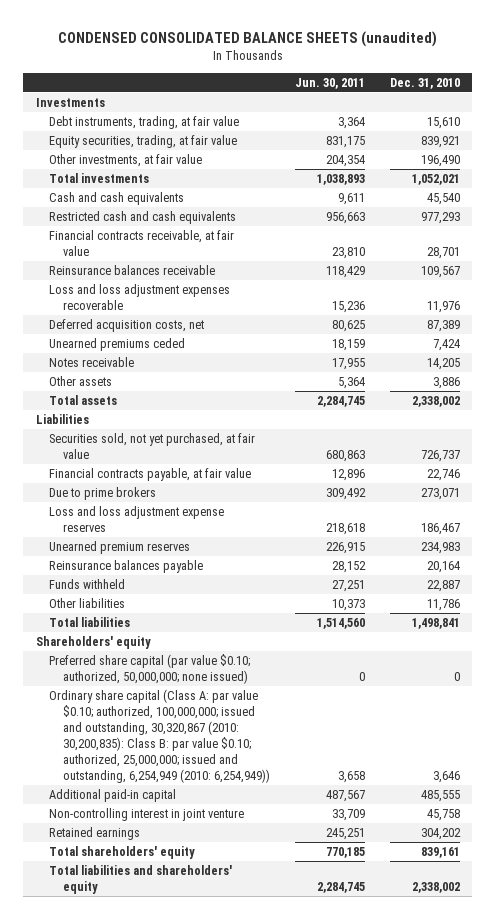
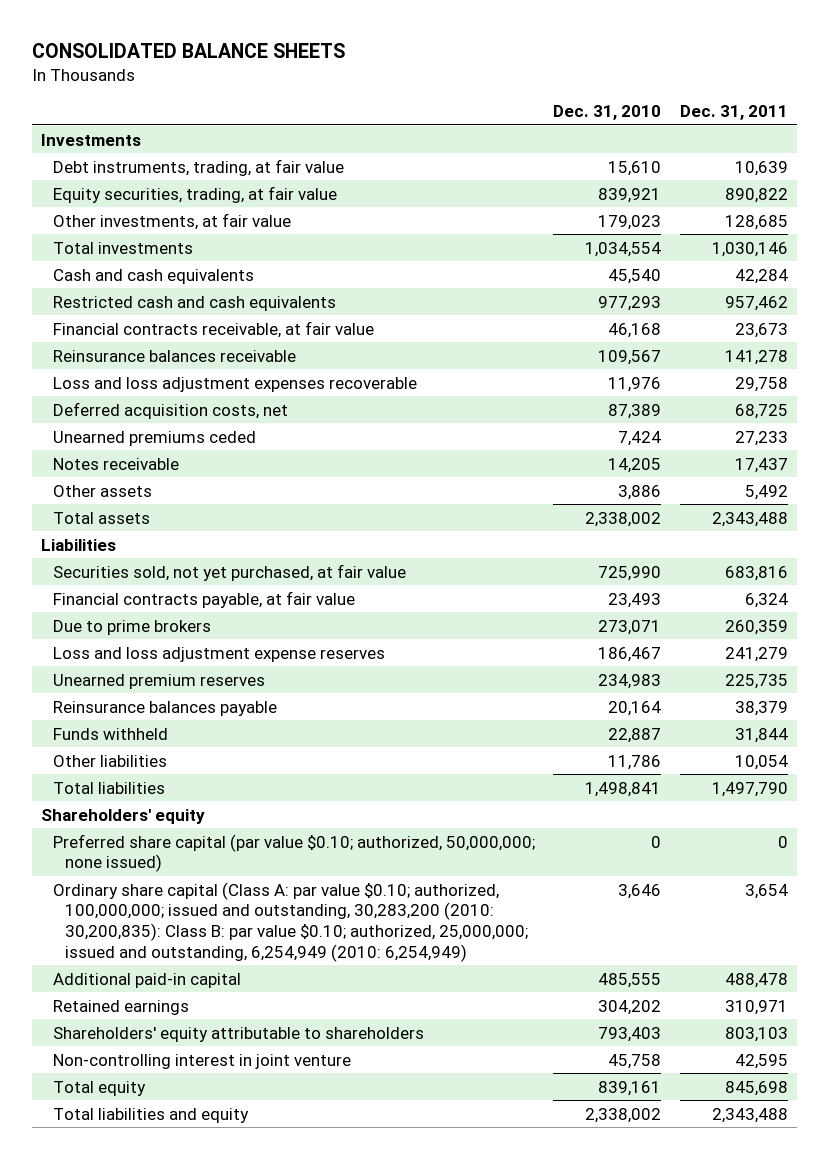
- CONDENSED CONSOLIDATED BALANCE SHEETS (unaudited)
+ CONSOLIDATED BALANCE SHEETS
- | Jun. 30, 2011 | Dec. 31, 2010
+ | Dec. 31, 2010 | Dec. 31, 2011
- Other investments, at fair value | 204,354 | 196,490
- Total investments | 1,038,893 | 1,052,021
+ Other investments, at fair value | 179,023 | 128,685
+ Total investments | 1,034,554 | 1,030,146
- Financial contracts receivable, at fair value | 23,810 | 28,701
+ Financial contracts receivable, at fair value | 46,168 | 23,673
- Securities sold, not yet purchased, at fair value | 680,863 | 726,737
- Financial contracts payable, at fair value | 12,896 | 22,746
+ Securities sold, not yet purchased, at fair value | 725,990 | 683,816
+ Financial contracts payable, at fair value | 23,493 | 6,324
- Ordinary share capital (Class A: par value $0.10; authorized, 100,000,000; issued and outstanding, 30,320,867 (2010: 30,200,835): Class B: par value $0.10; authorized, 25,000,000; issued and outstanding, 6,254,949 (2010: 6,254,949)) | 3,658 | 3,646
+ Ordinary share capital (Class A: par value $0.10; authorized, 100,000,000; issued and outstanding, 30,283,200 (2010: 30,200,835): Class B: par value $0.10; authorized, 25,000,000; issued and outstanding, 6,254,949 (2010: 6,254,949) | 3,646 | 3,654
- Total shareholders' equity | 770,185 | 839,161
- Total liabilities and shareholders' equity | 2,284,745 | 2,338,002
+ Shareholders' equity attributable to shareholders | 793,403 | 803,103
moved down: Non-controlling interest in joint venture | 45,758 | 42,595
+ Total equity | 839,161 | 845,698
+ Total liabilities and equity | 2,338,002 | 2,343,488

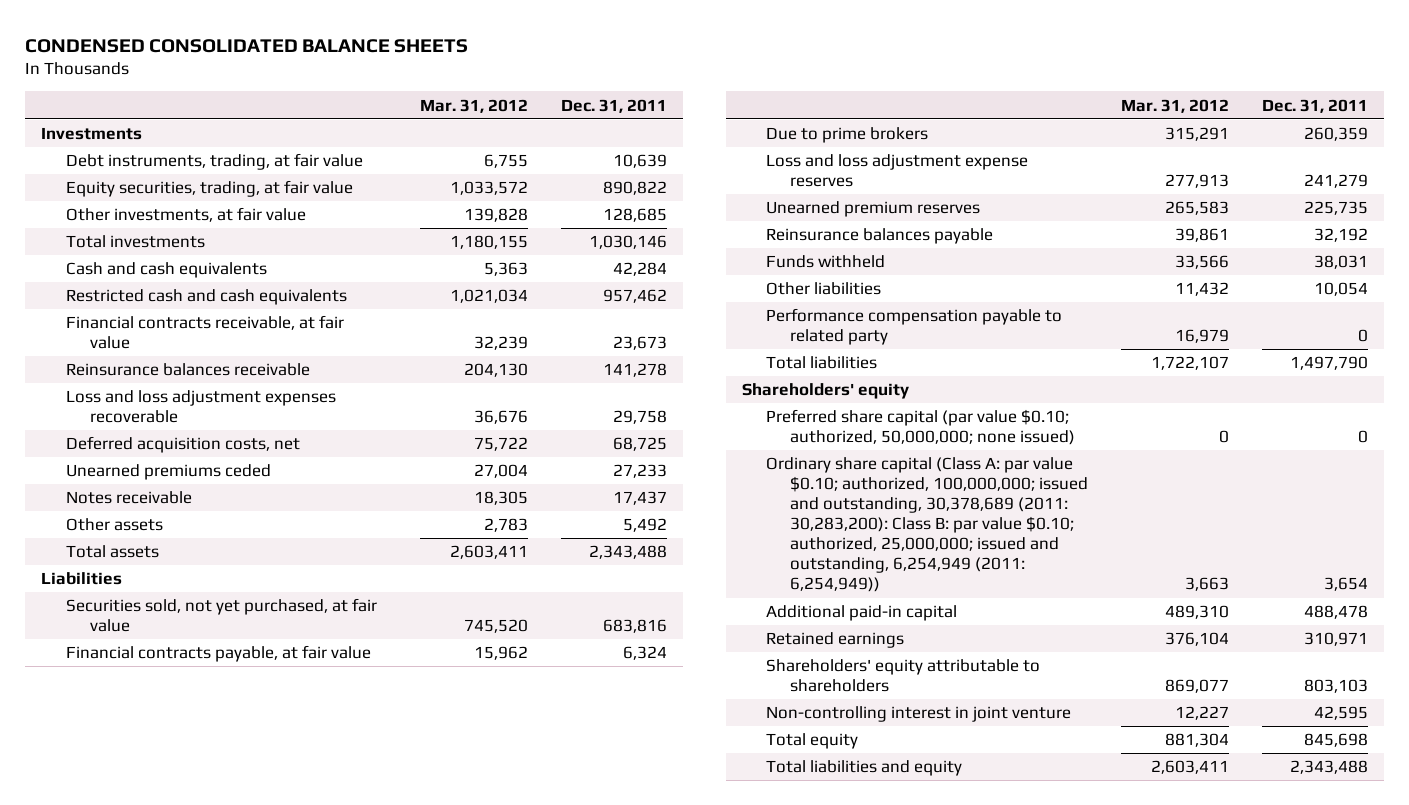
- CONSOLIDATED BALANCE SHEETS
+ CONDENSED CONSOLIDATED BALANCE SHEETS
- | Dec. 31, 2010 | Dec. 31, 2011
+ | Mar. 31, 2012 | Dec. 31, 2011
- Reinsurance balances payable | 20,164 | 38,379
- Funds withheld | 22,887 | 31,844
+ Reinsurance balances payable | 39,861 | 32,192
+ Funds withheld | 33,566 | 38,031
+ Performance compensation payable to related party | 16,979 | 0
- Ordinary share capital (Class A: par value $0.10; authorized, 100,000,000; issued and outstanding, 30,283,200 (2010: 30,200,835): Class B: par value $0.10; authorized, 25,000,000; issued and outstanding, 6,254,949 (2010: 6,254,949) | 3,646 | 3,654
+ Ordinary share capital (Class A: par value $0.10; authorized, 100,000,000; issued and outstanding, 30,378,689 (2011: 30,283,200): Class B: par value $0.10; authorized, 25,000,000; issued and outstanding, 6,254,949 (2011: 6,254,949)) | 3,663 | 3,654

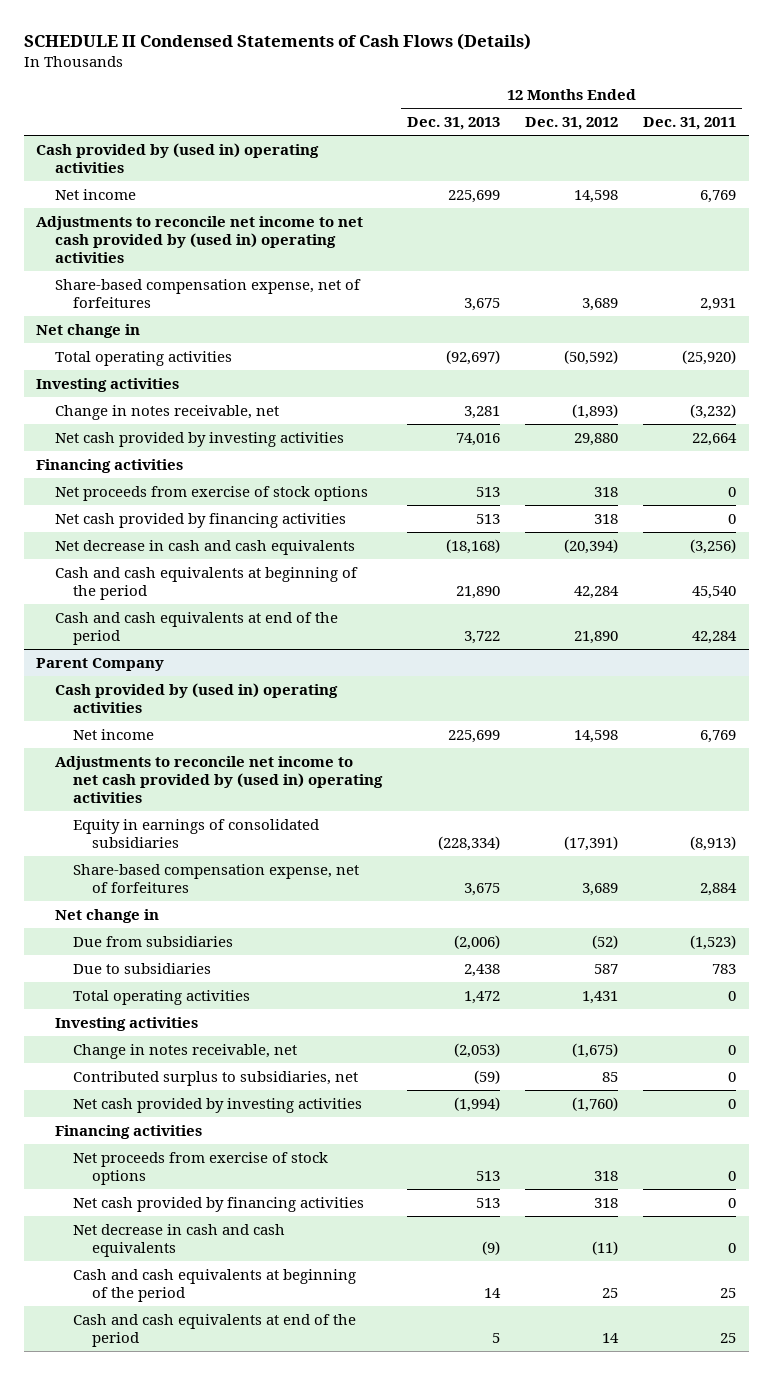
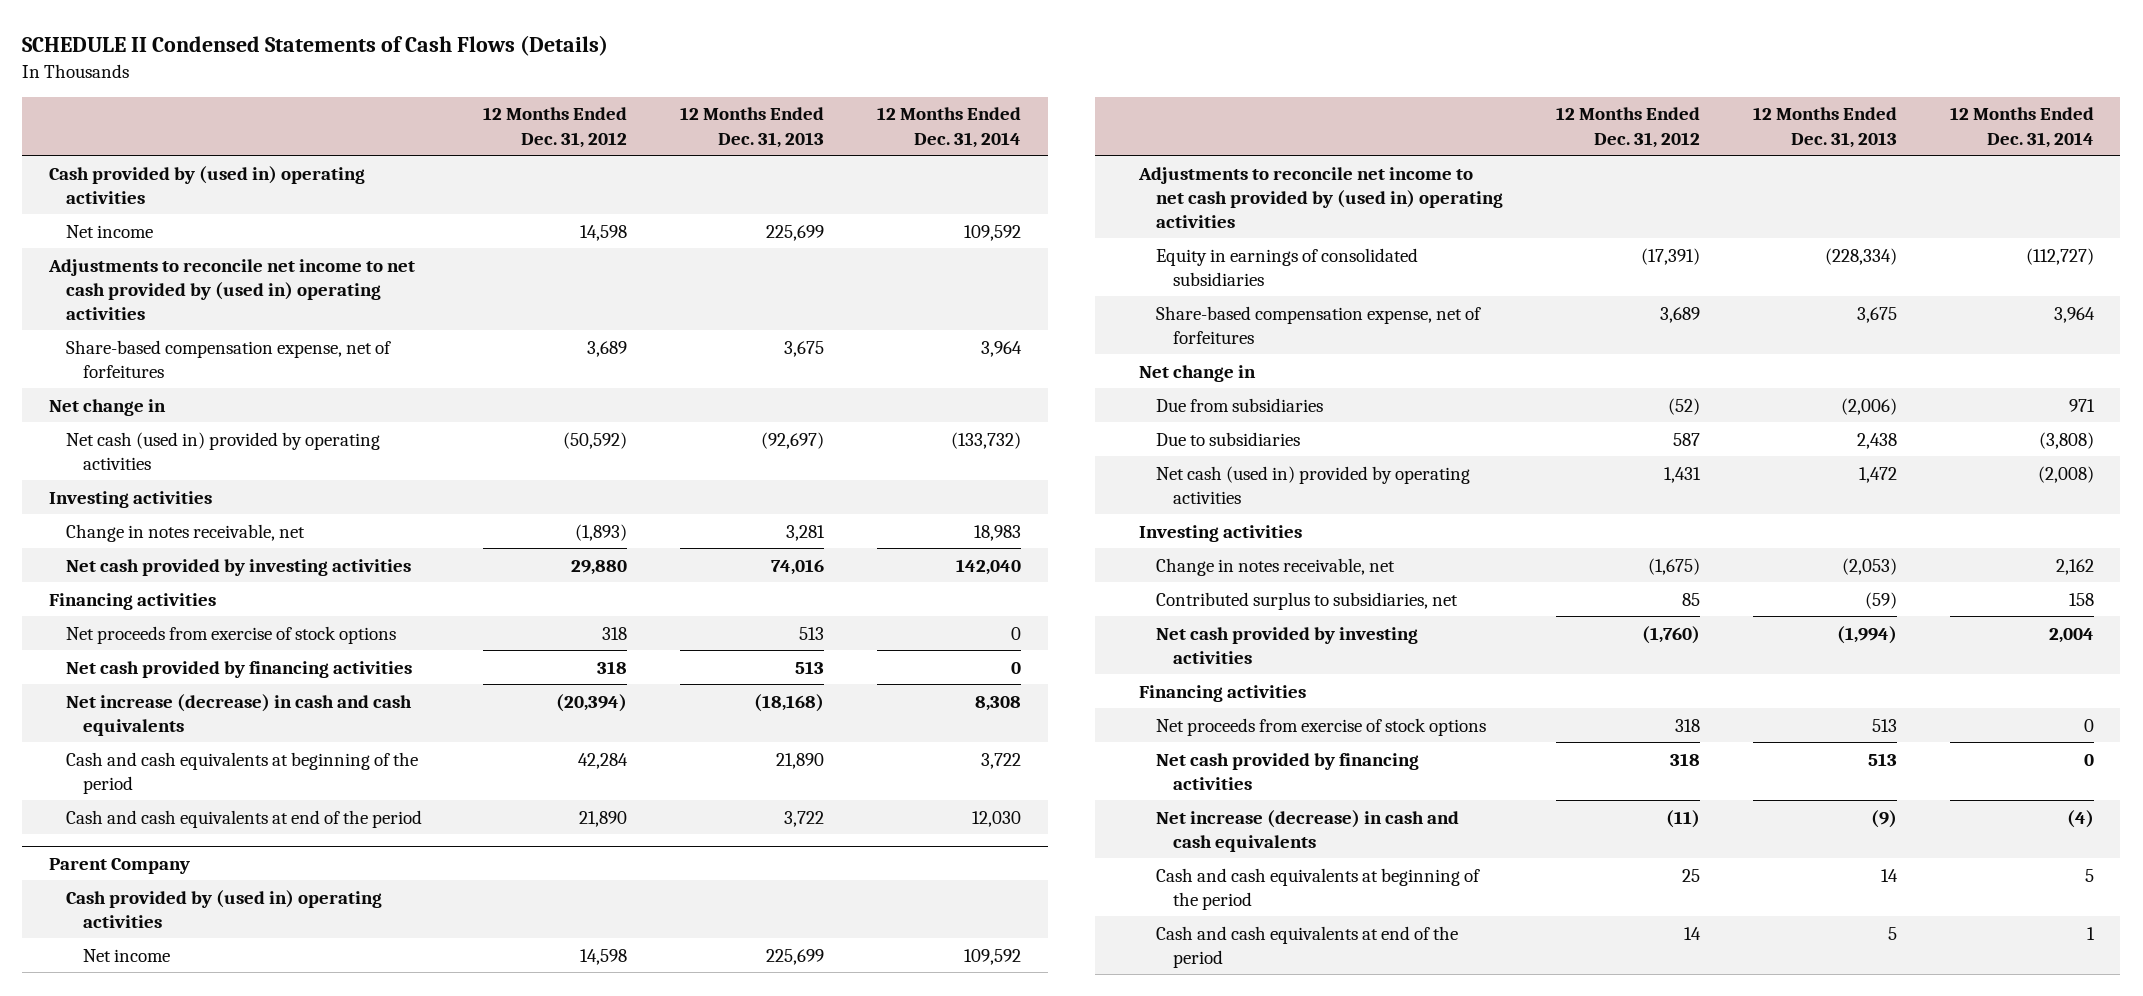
- | 12 Months Ended Dec. 31, 2013 | 12 Months Ended Dec. 31, 2012 | 12 Months Ended Dec. 31, 2011
+ | 12 Months Ended Dec. 31, 2012 | 12 Months Ended Dec. 31, 2013 | 12 Months Ended Dec. 31, 2014
- Total operating activities | (92,697) | (50,592) | (25,920)
+ Net cash (used in) provided by operating activities | (50,592) | (92,697) | (133,732)
- Net decrease in cash and cash equivalents | (18,168) | (20,394) | (3,256)
+ Net increase (decrease) in cash and cash equivalents | (20,394) | (18,168) | 8,308
@ Parent Company
- Total operating activities | 1,472 | 1,431 | 0
+ Net cash (used in) provided by operating activities | 1,431 | 1,472 | (2,008)
- Net decrease in cash and cash equivalents | (9) | (11) | 0
+ Net increase (decrease) in cash and cash equivalents | (11) | (9) | (4)

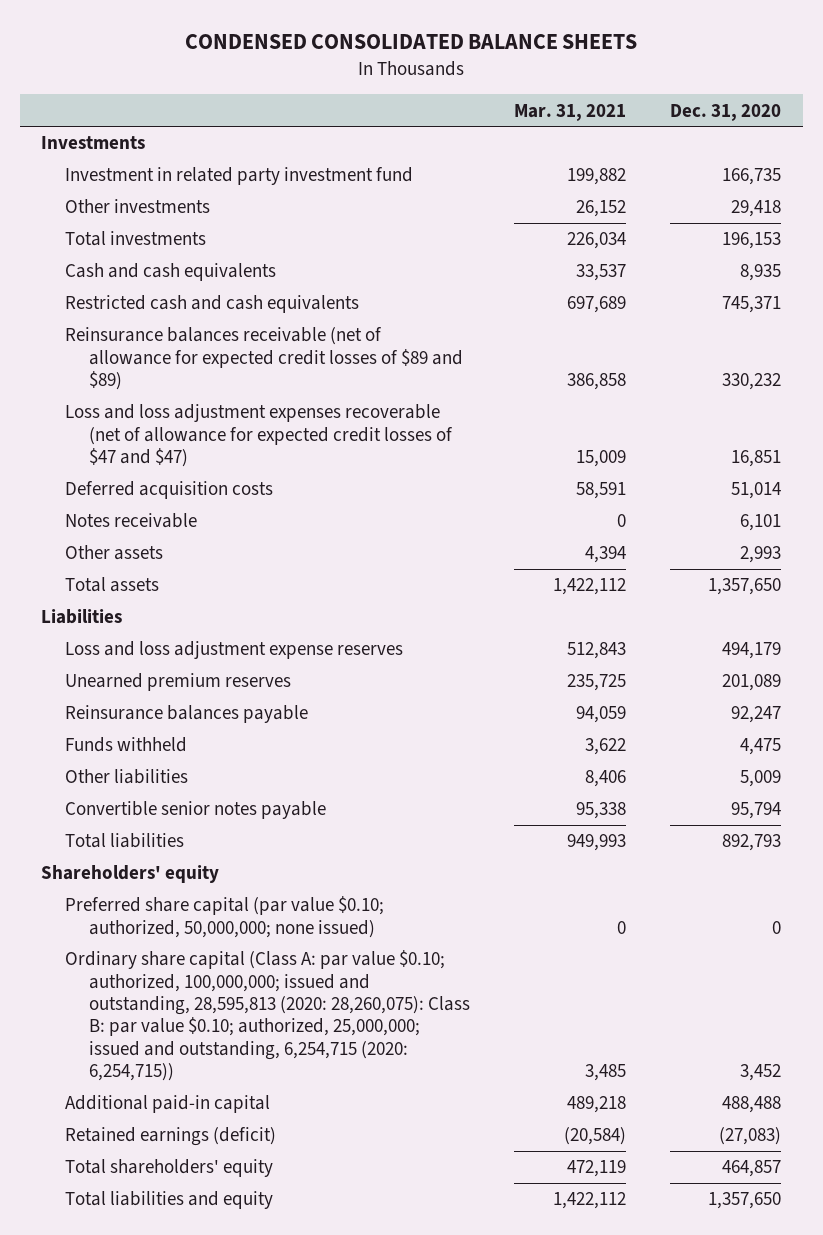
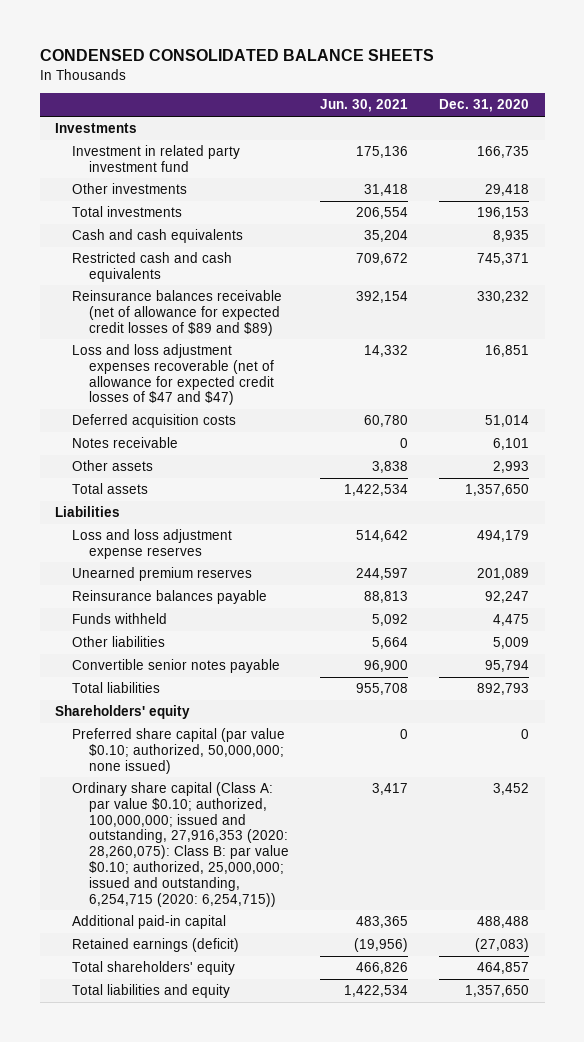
- | Mar. 31, 2021 | Dec. 31, 2020
+ | Jun. 30, 2021 | Dec. 31, 2020
- Ordinary share capital (Class A: par value $0.10; authorized, 100,000,000; issued and outstanding, 28,595,813 (2020: 28,260,075): Class B: par value $0.10; authorized, 25,000,000; issued and outstanding, 6,254,715 (2020: 6,254,715)) | 3,485 | 3,452
+ Ordinary share capital (Class A: par value $0.10; authorized, 100,000,000; issued and outstanding, 27,916,353 (2020: 28,260,075): Class B: par value $0.10; authorized, 25,000,000; issued and outstanding, 6,254,715 (2020: 6,254,715)) | 3,417 | 3,452

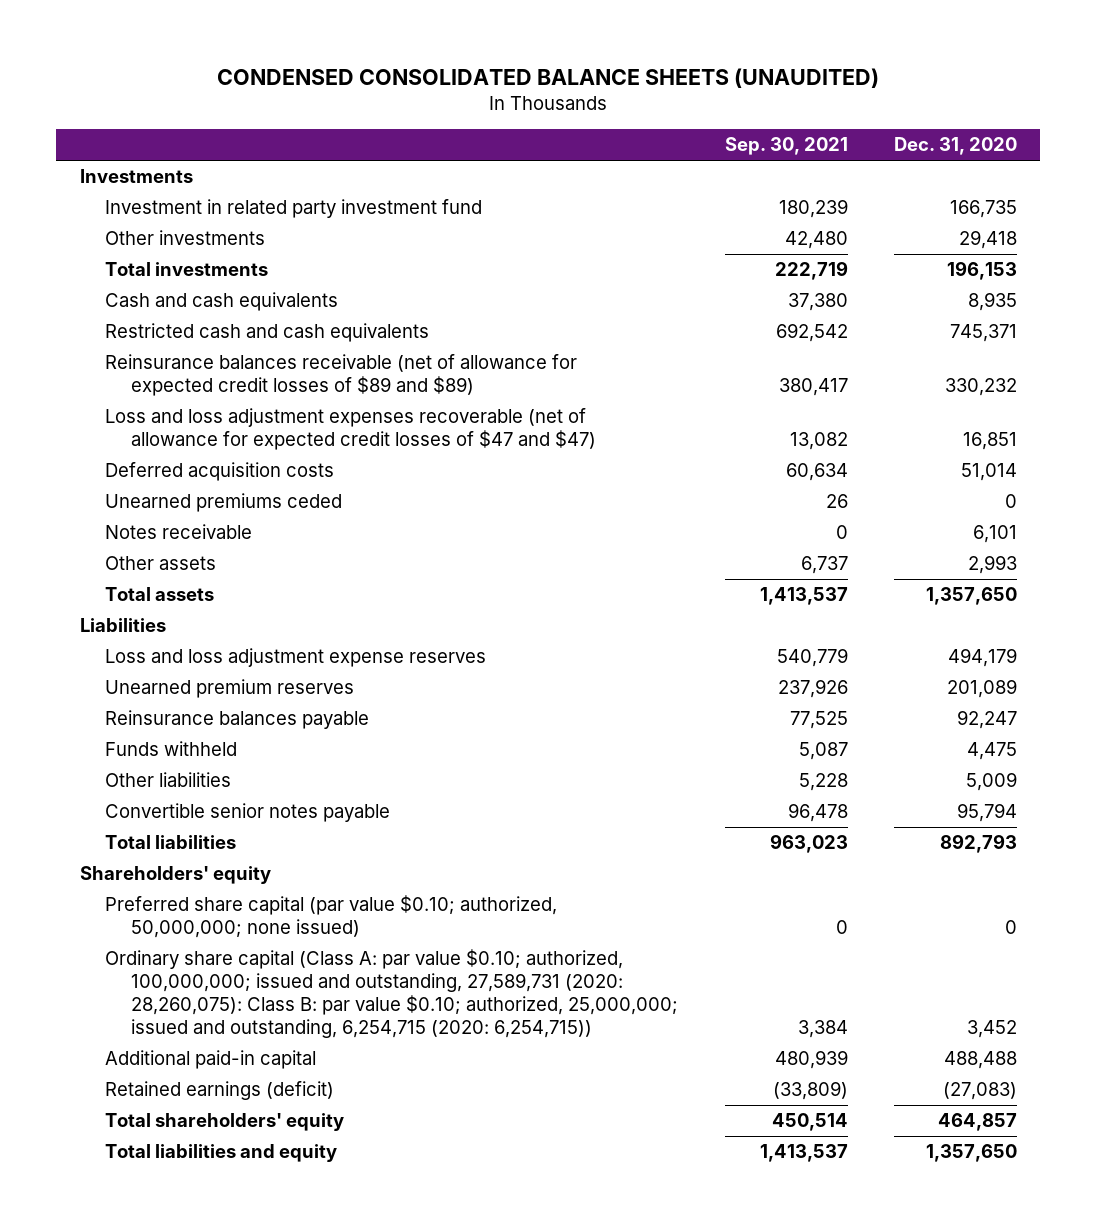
- CONDENSED CONSOLIDATED BALANCE SHEETS
+ CONDENSED CONSOLIDATED BALANCE SHEETS (UNAUDITED)
- | Jun. 30, 2021 | Dec. 31, 2020
+ | Sep. 30, 2021 | Dec. 31, 2020
+ Unearned premiums ceded | 26 | 0
- Ordinary share capital (Class A: par value $0.10; authorized, 100,000,000; issued and outstanding, 27,916,353 (2020: 28,260,075): Class B: par value $0.10; authorized, 25,000,000; issued and outstanding, 6,254,715 (2020: 6,254,715)) | 3,417 | 3,452
+ Ordinary share capital (Class A: par value $0.10; authorized, 100,000,000; issued and outstanding, 27,589,731 (2020: 28,260,075): Class B: par value $0.10; authorized, 25,000,000; issued and outstanding, 6,254,715 (2020: 6,254,715)) | 3,384 | 3,452

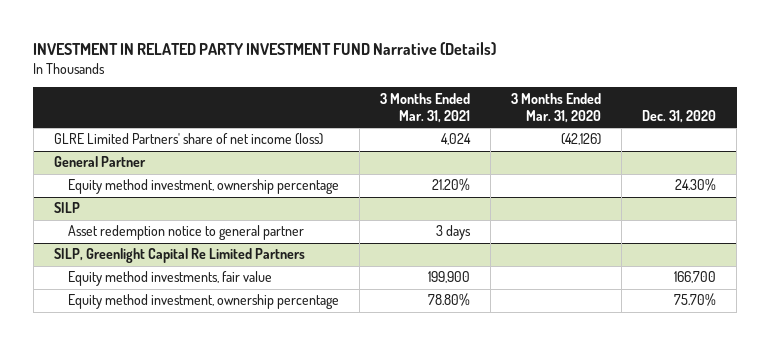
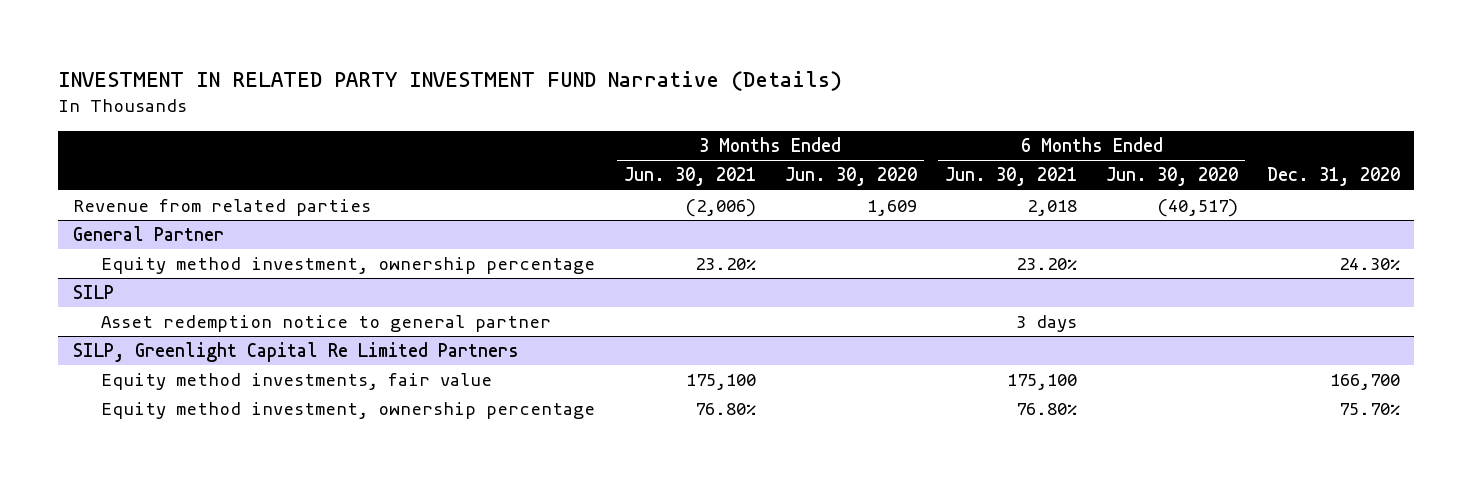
- | 3 Months Ended Mar. 31, 2021 | 3 Months Ended Mar. 31, 2020 | Dec. 31, 2020
+ | 3 Months Ended Jun. 30, 2021 | 3 Months Ended Jun. 30, 2020 | 6 Months Ended Jun. 30, 2021 | 6 Months Ended Jun. 30, 2020 | Dec. 31, 2020
- GLRE Limited Partners' share of net income (loss) | 4,024 | (42,126) |
+ Revenue from related parties | (2,006) | 1,609 | 2,018 | (40,517) |

